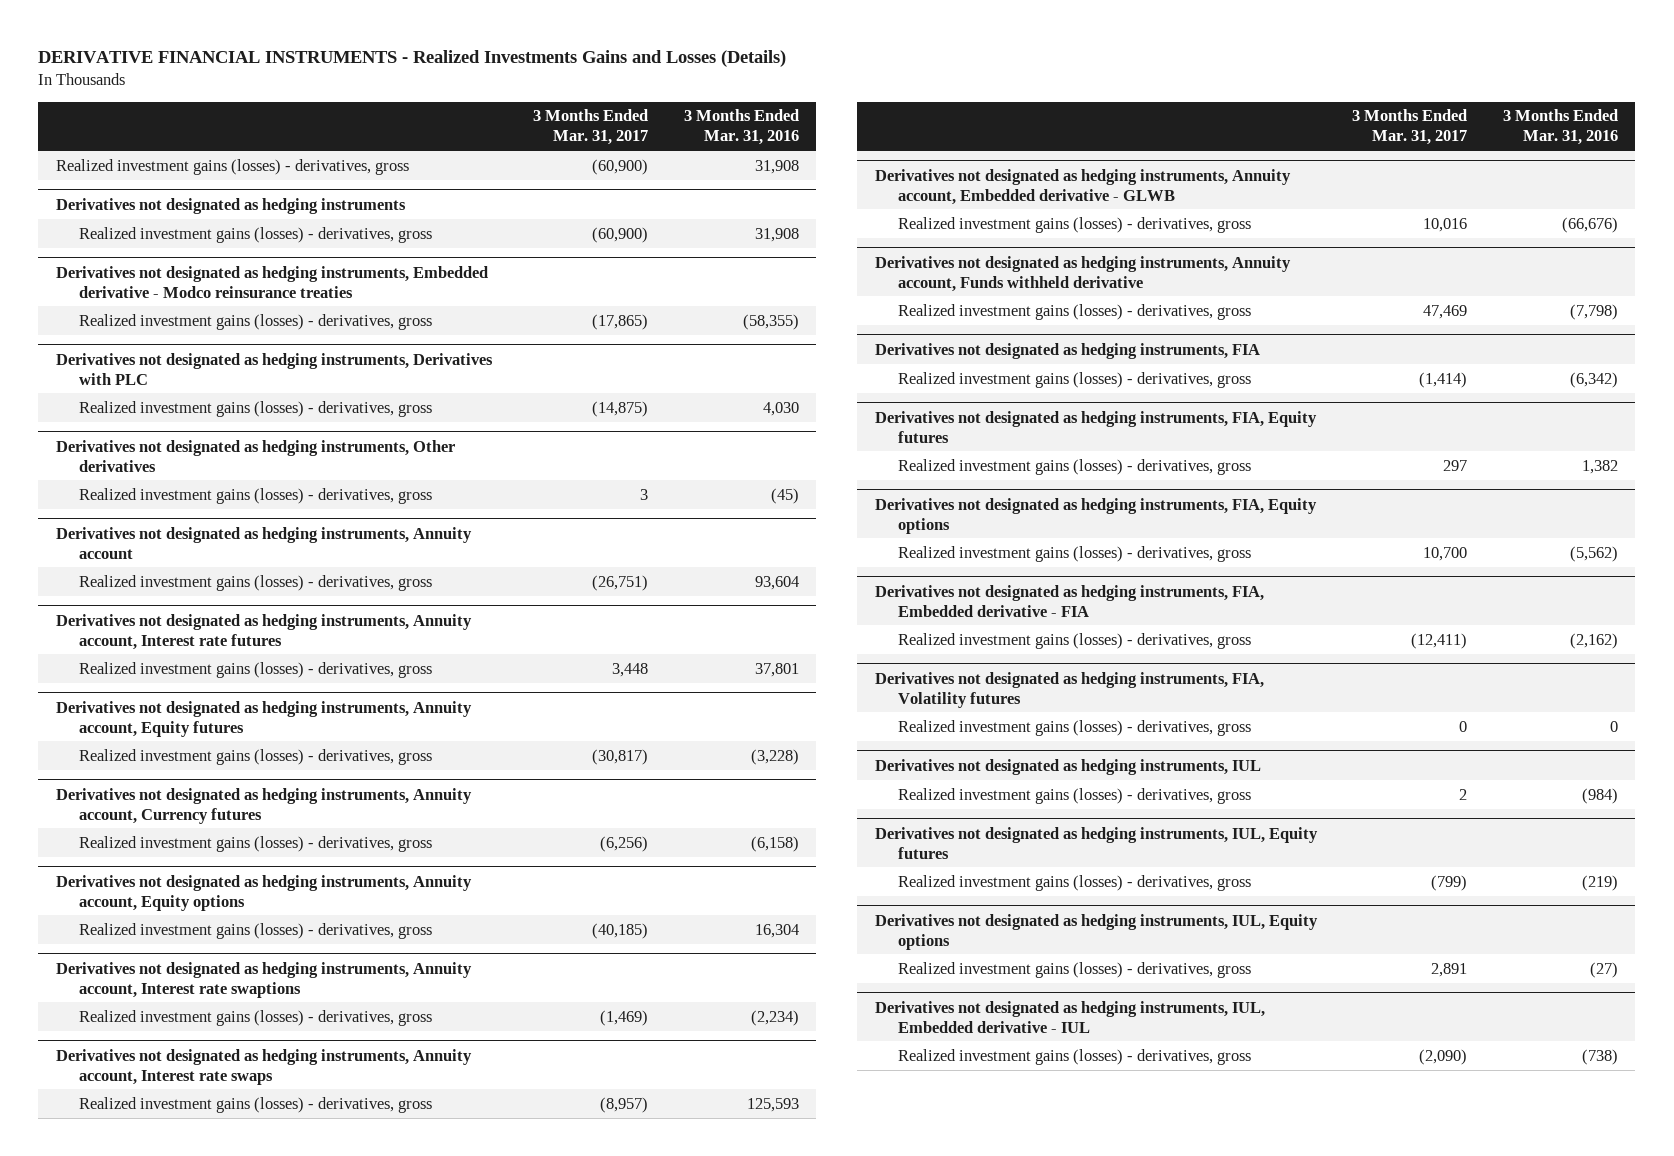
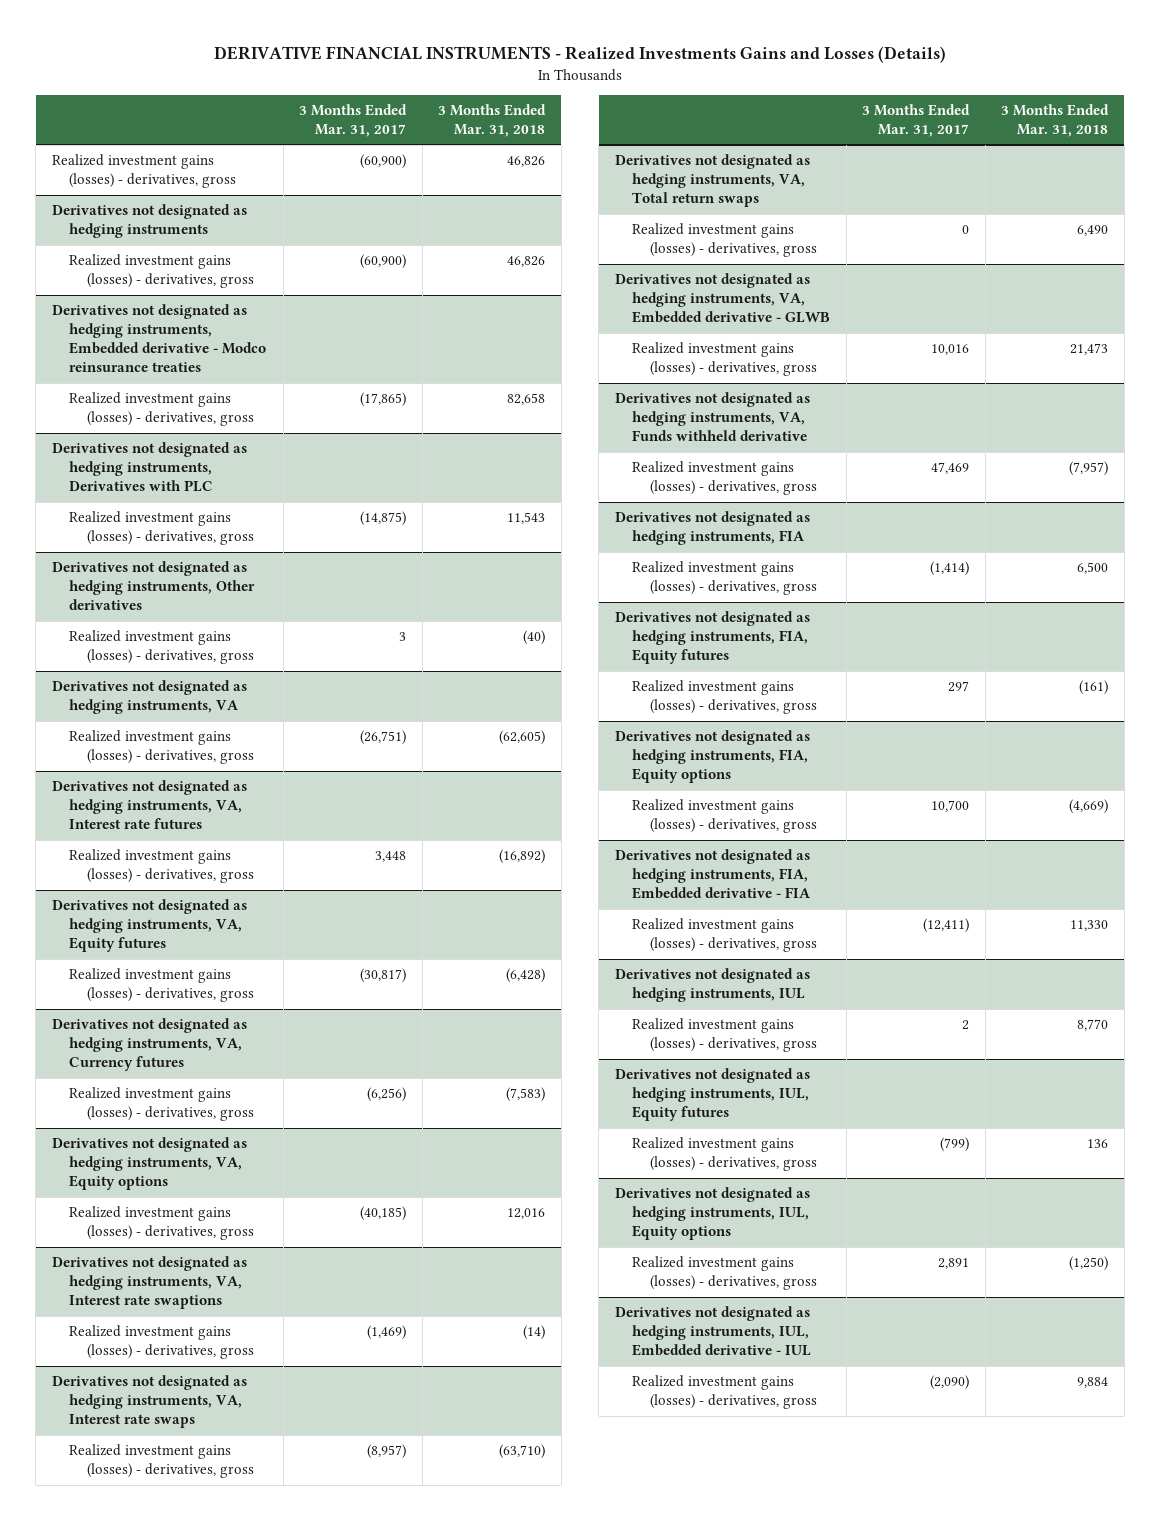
- | 3 Months Ended Mar. 31, 2017 | 3 Months Ended Mar. 31, 2016
+ | 3 Months Ended Mar. 31, 2017 | 3 Months Ended Mar. 31, 2018
- Derivatives not designated as hedging instruments, Annuity account
+ Derivatives not designated as hedging instruments, VA
- Derivatives not designated as hedging instruments, Annuity account, Interest rate futures
+ Derivatives not designated as hedging instruments, VA, Interest rate futures
- Derivatives not designated as hedging instruments, Annuity account, Equity futures
+ Derivatives not designated as hedging instruments, VA, Equity futures
- Derivatives not designated as hedging instruments, Annuity account, Currency futures
+ Derivatives not designated as hedging instruments, VA, Currency futures
- Derivatives not designated as hedging instruments, Annuity account, Equity options
+ Derivatives not designated as hedging instruments, VA, Equity options
- Derivatives not designated as hedging instruments, Annuity account, Interest rate swaptions
+ Derivatives not designated as hedging instruments, VA, Interest rate swaptions
- Derivatives not designated as hedging instruments, Annuity account, Interest rate swaps
+ Derivatives not designated as hedging instruments, VA, Interest rate swaps
- Derivatives not designated as hedging instruments, Annuity account, Embedded derivative - GLWB
+ Derivatives not designated as hedging instruments, VA, Total return swaps
+ Realized investment gains (losses) - derivatives, gross | 0 | 6,490
+ Derivatives not designated as hedging instruments, VA, Embedded derivative - GLWB
- Derivatives not designated as hedging instruments, Annuity account, Funds withheld derivative
+ Derivatives not designated as hedging instruments, VA, Funds withheld derivative
- Derivatives not designated as hedging instruments, FIA, Volatility futures
- Realized investment gains (losses) - derivatives, gross | 0 | 0

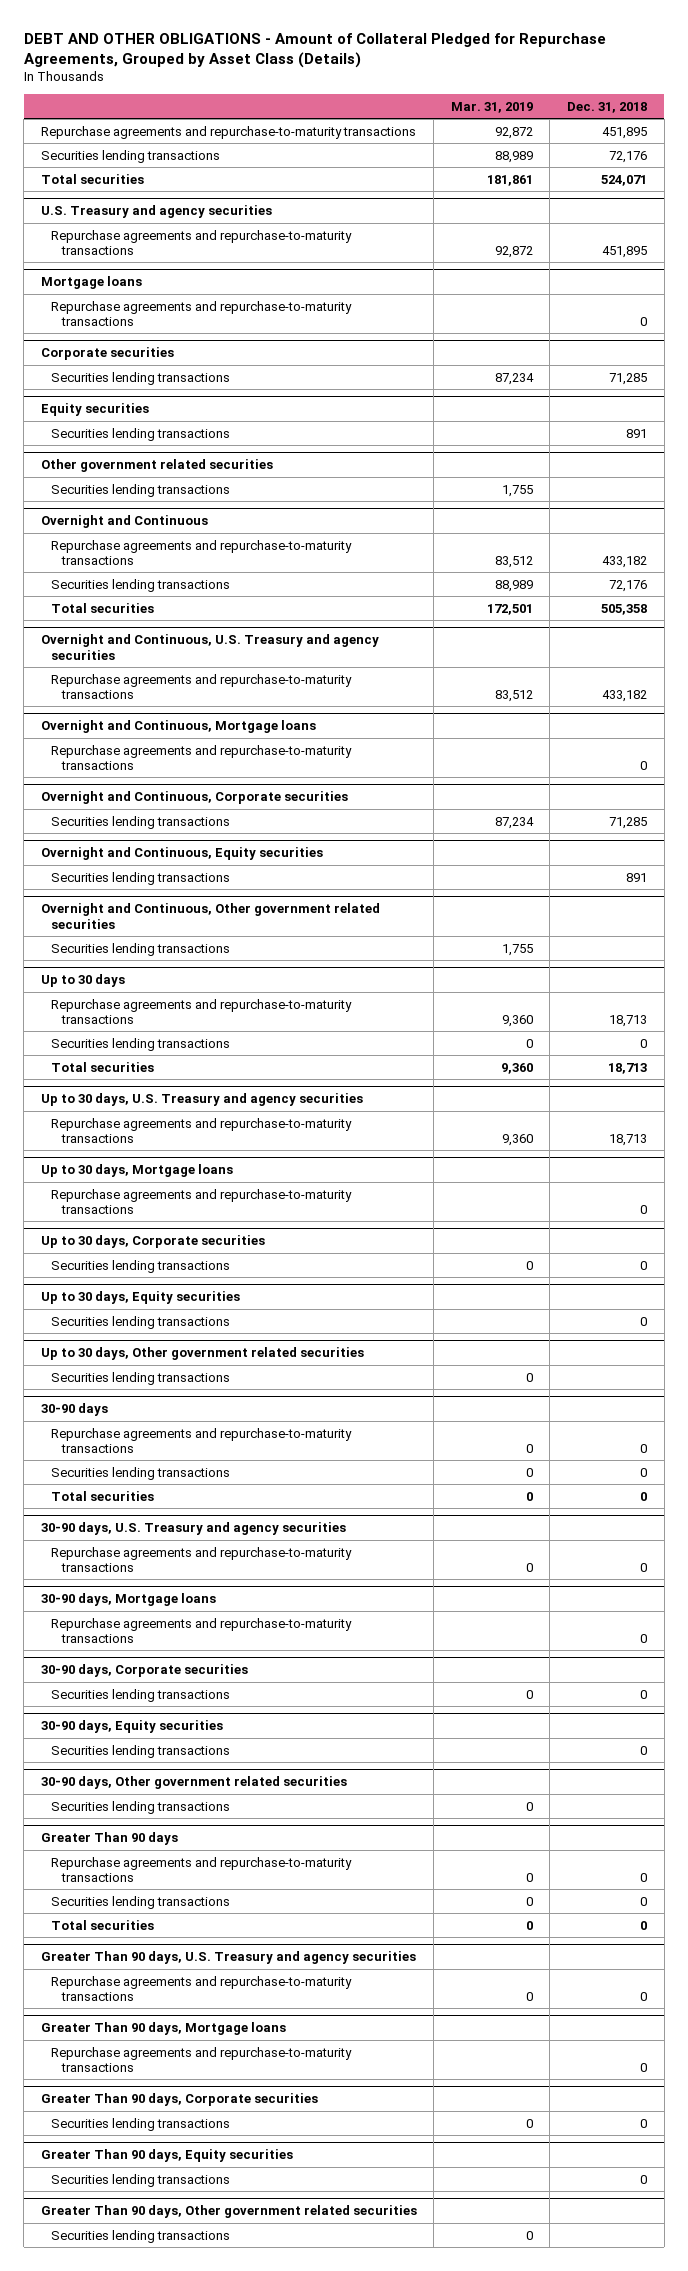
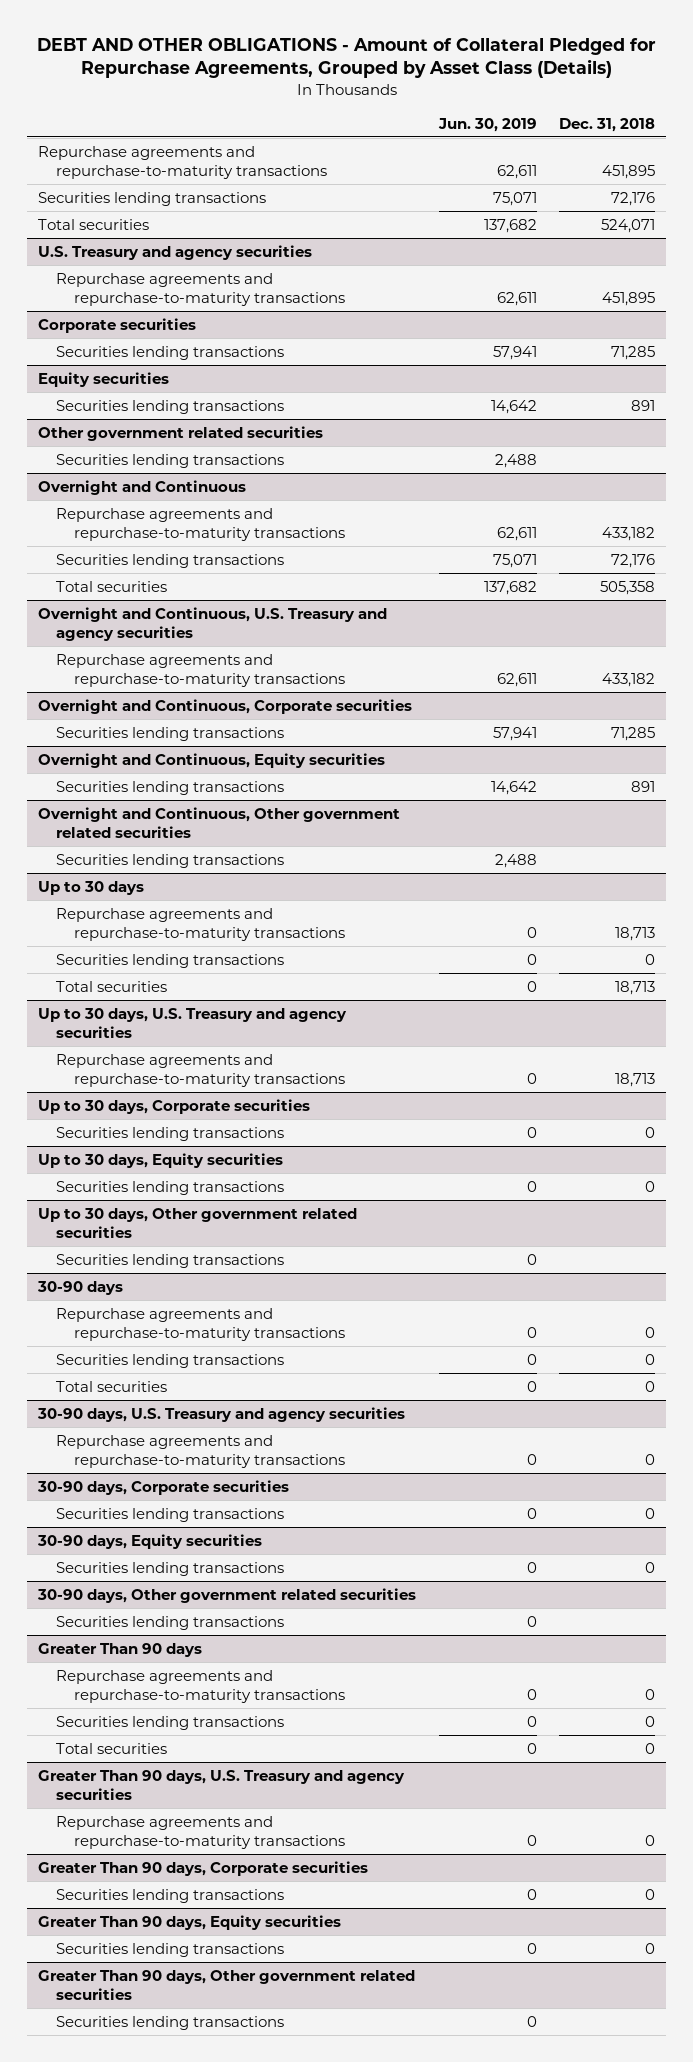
- | Mar. 31, 2019 | Dec. 31, 2018
+ | Jun. 30, 2019 | Dec. 31, 2018
- Mortgage loans
- Repurchase agreements and repurchase-to-maturity transactions | | 0
- Overnight and Continuous, Mortgage loans
- Repurchase agreements and repurchase-to-maturity transactions | | 0
- Up to 30 days, Mortgage loans
- Repurchase agreements and repurchase-to-maturity transactions | | 0
- 30-90 days, Mortgage loans
- Repurchase agreements and repurchase-to-maturity transactions | | 0
- Greater Than 90 days, Mortgage loans
- Repurchase agreements and repurchase-to-maturity transactions | | 0

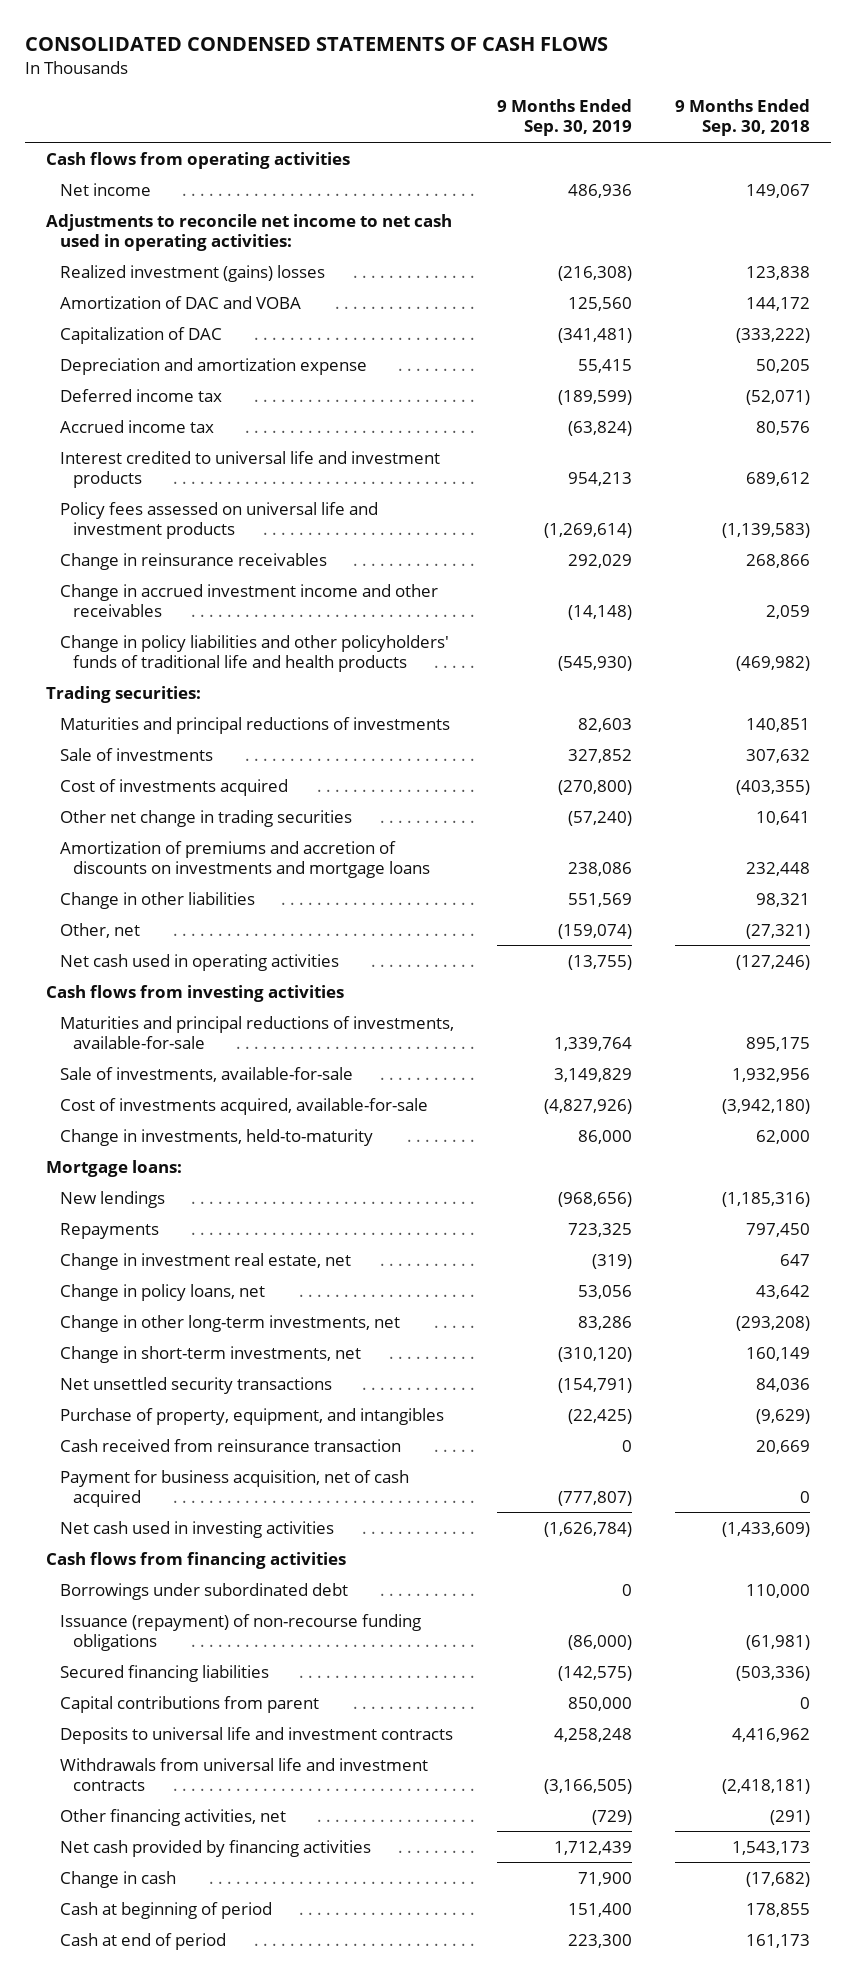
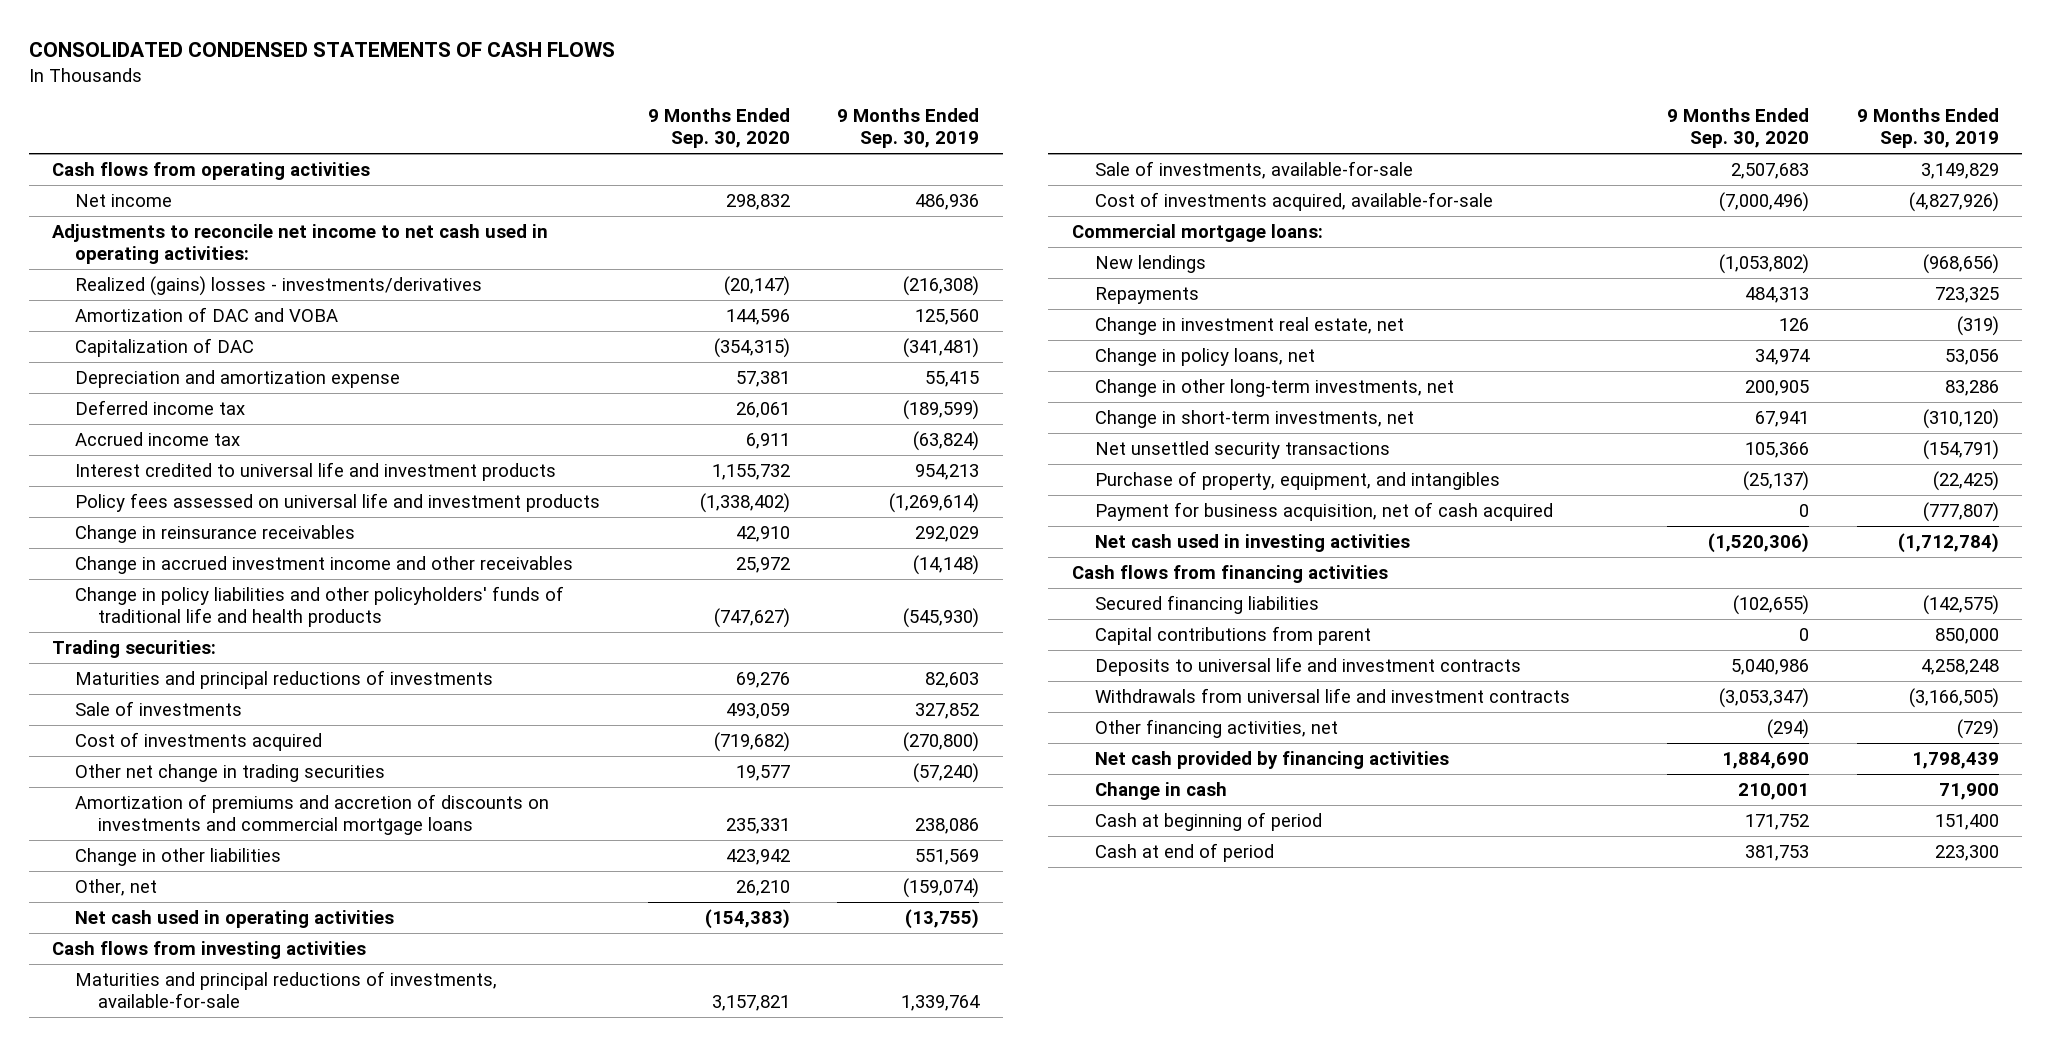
- | 9 Months Ended Sep. 30, 2019 | 9 Months Ended Sep. 30, 2018
+ | 9 Months Ended Sep. 30, 2020 | 9 Months Ended Sep. 30, 2019
- Realized investment (gains) losses | (216,308) | 123,838
+ Realized (gains) losses - investments/derivatives | (20,147) | (216,308)
- Amortization of premiums and accretion of discounts on investments and mortgage loans | 238,086 | 232,448
+ Amortization of premiums and accretion of discounts on investments and commercial mortgage loans | 235,331 | 238,086
- Change in investments, held-to-maturity | 86,000 | 62,000
- Mortgage loans:
+ Commercial mortgage loans:
- Cash received from reinsurance transaction | 0 | 20,669
- Net cash used in investing activities | (1,626,784) | (1,433,609)
+ Net cash used in investing activities | (1,520,306) | (1,712,784)
- Borrowings under subordinated debt | 0 | 110,000
- Issuance (repayment) of non-recourse funding obligations | (86,000) | (61,981)
- Net cash provided by financing activities | 1,712,439 | 1,543,173
+ Net cash provided by financing activities | 1,884,690 | 1,798,439

